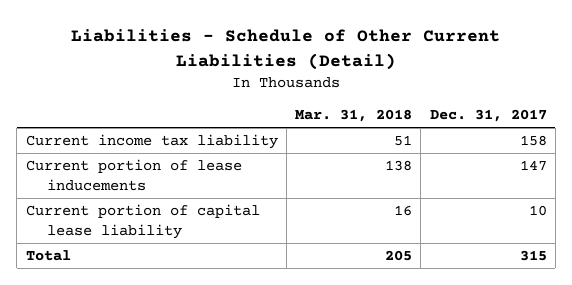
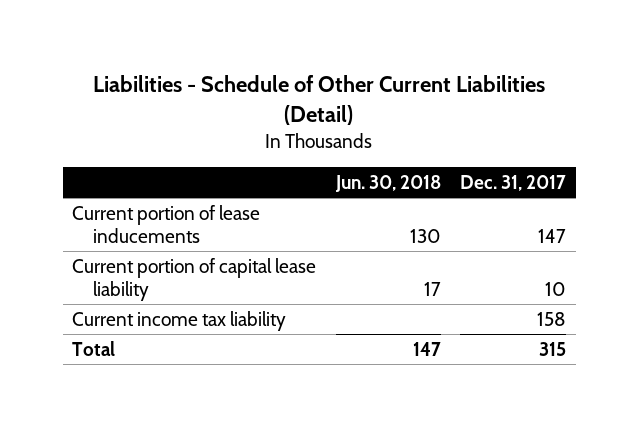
- | Mar. 31, 2018 | Dec. 31, 2017
+ | Jun. 30, 2018 | Dec. 31, 2017
moved down: Current income tax liability | | 158

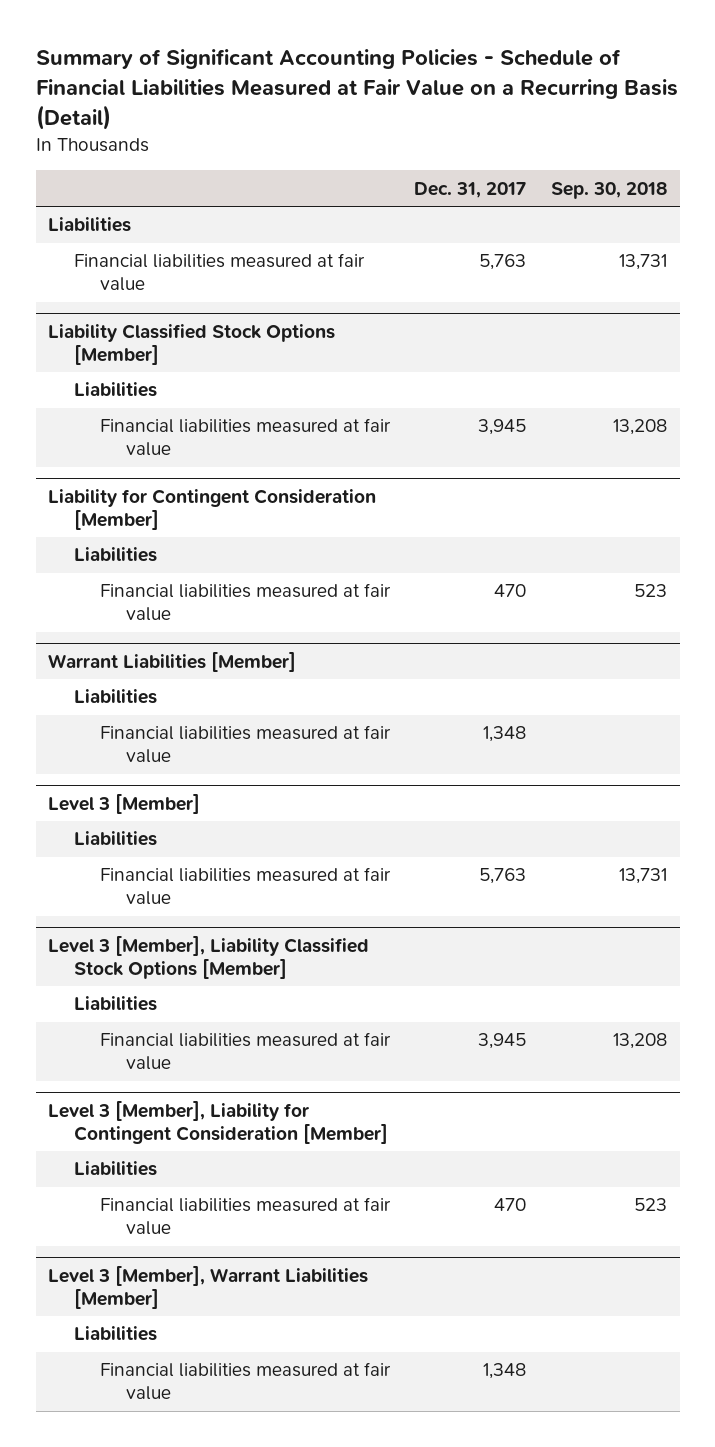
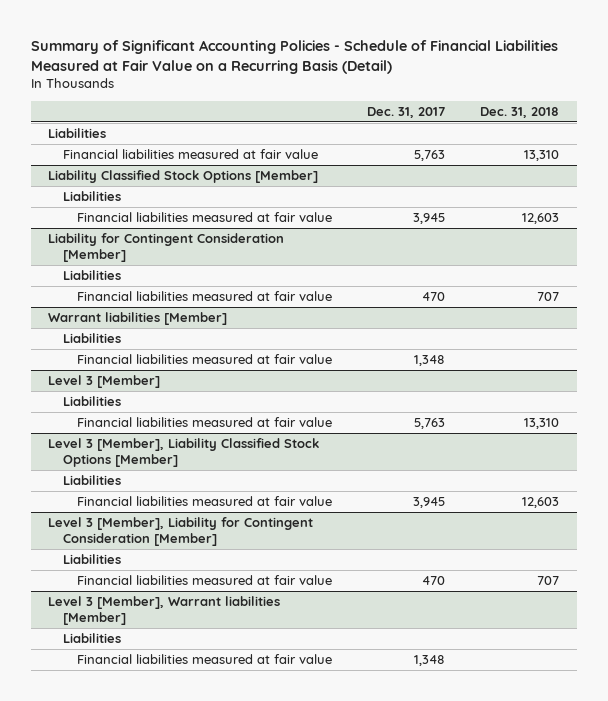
- | Dec. 31, 2017 | Sep. 30, 2018
+ | Dec. 31, 2017 | Dec. 31, 2018
- Warrant Liabilities [Member]
+ Warrant liabilities [Member]
- Level 3 [Member], Warrant Liabilities [Member]
+ Level 3 [Member], Warrant liabilities [Member]

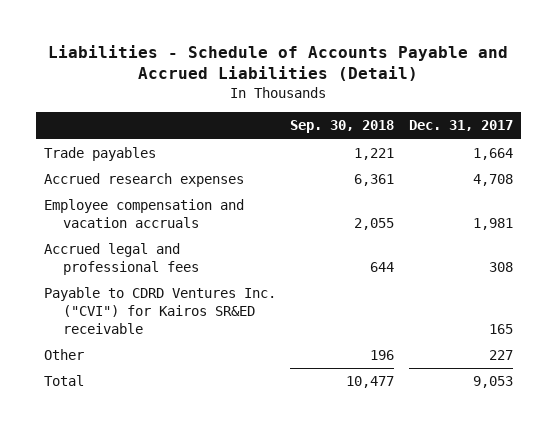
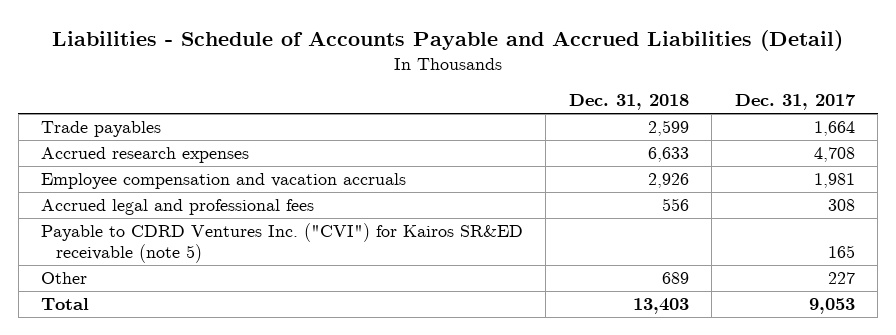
- | Sep. 30, 2018 | Dec. 31, 2017
+ | Dec. 31, 2018 | Dec. 31, 2017
- Payable to CDRD Ventures Inc. ("CVI") for Kairos SR&ED receivable | | 165
+ Payable to CDRD Ventures Inc. ("CVI") for Kairos SR&ED receivable (note 5) | | 165

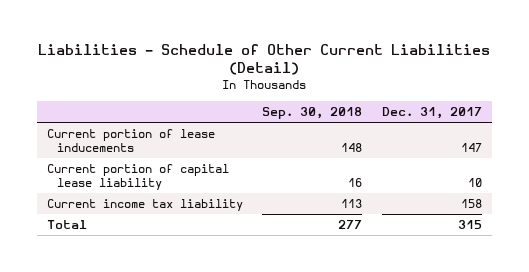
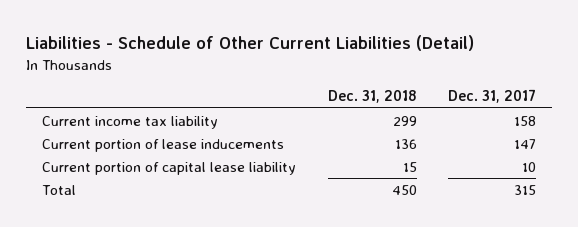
- | Sep. 30, 2018 | Dec. 31, 2017
+ | Dec. 31, 2018 | Dec. 31, 2017
moved up: Current income tax liability | 299 | 158

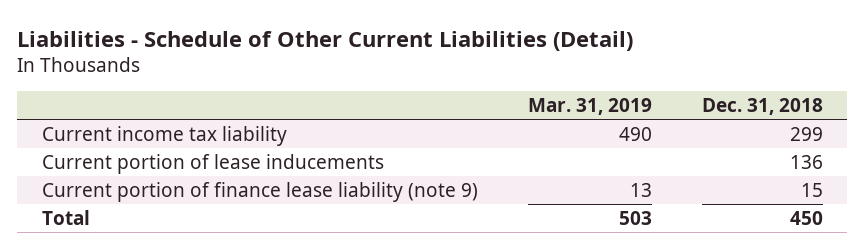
- | Dec. 31, 2018 | Dec. 31, 2017
+ | Mar. 31, 2019 | Dec. 31, 2018
- Current portion of capital lease liability | 15 | 10
+ Current portion of finance lease liability (note 9) | 13 | 15

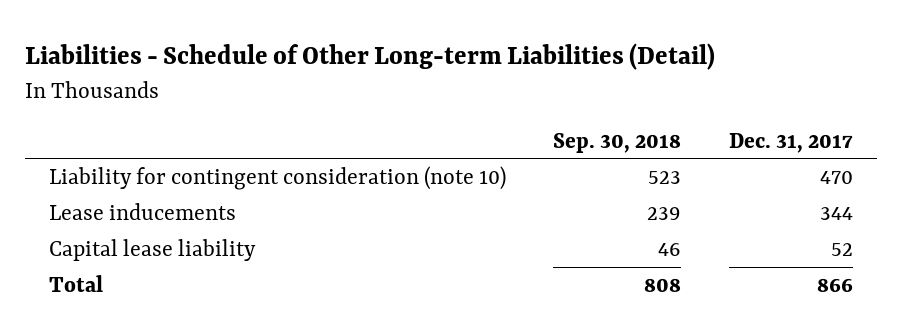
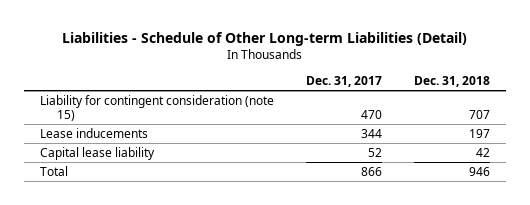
- | Sep. 30, 2018 | Dec. 31, 2017
+ | Dec. 31, 2017 | Dec. 31, 2018
- Liability for contingent consideration (note 10) | 523 | 470
+ Liability for contingent consideration (note 15) | 470 | 707

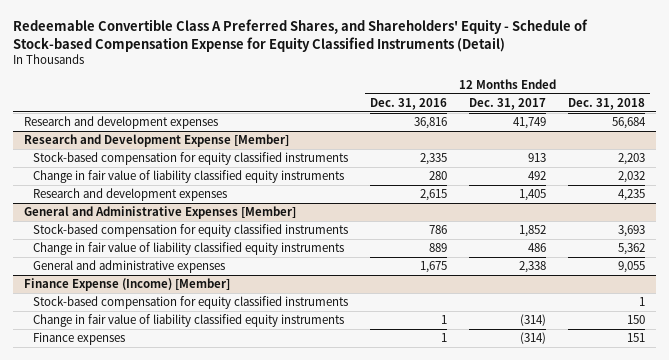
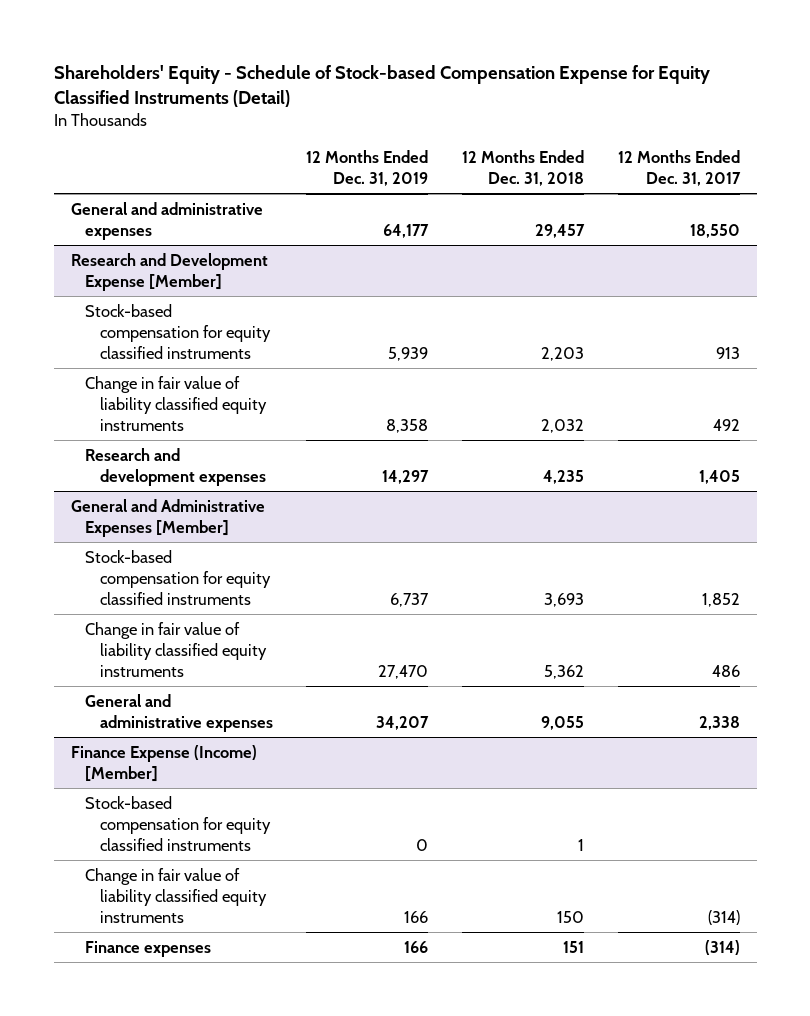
- Redeemable Convertible Class A Preferred Shares, and Shareholders' Equity - Schedule of Stock-based Compensation Expense for Equity Classified Instruments (Detail)
+ Shareholders' Equity - Schedule of Stock-based Compensation Expense for Equity Classified Instruments (Detail)
- | 12 Months Ended Dec. 31, 2016 | 12 Months Ended Dec. 31, 2017 | 12 Months Ended Dec. 31, 2018
+ | 12 Months Ended Dec. 31, 2019 | 12 Months Ended Dec. 31, 2018 | 12 Months Ended Dec. 31, 2017
- Research and development expenses | 36,816 | 41,749 | 56,684
+ General and administrative expenses | 64,177 | 29,457 | 18,550

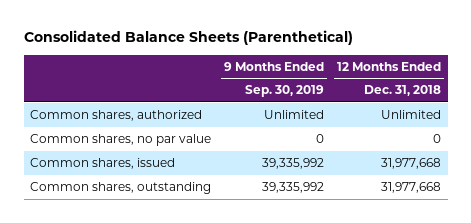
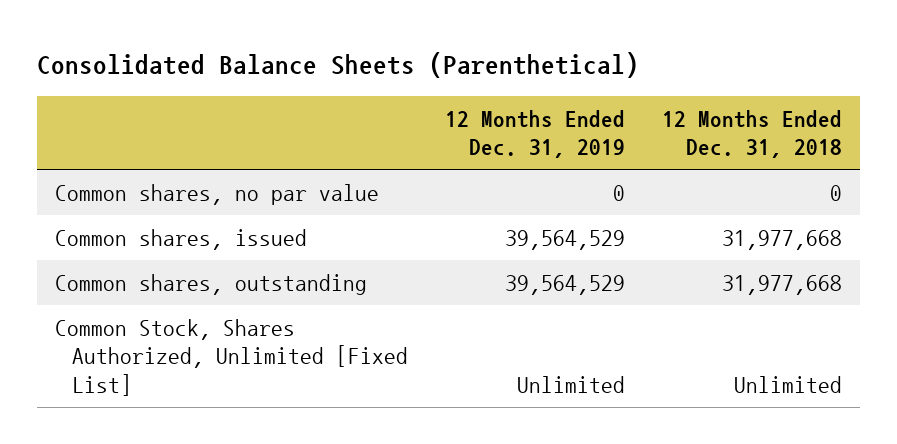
- | 9 Months Ended Sep. 30, 2019 | 12 Months Ended Dec. 31, 2018
+ | 12 Months Ended Dec. 31, 2019 | 12 Months Ended Dec. 31, 2018
- Common shares, authorized | Unlimited | Unlimited
+ Common Stock, Shares Authorized, Unlimited [Fixed List] | Unlimited | Unlimited

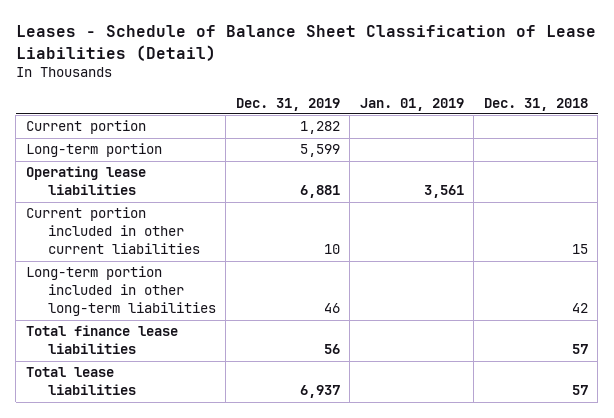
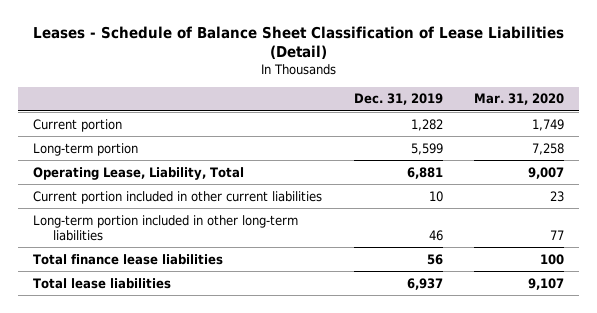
- | Dec. 31, 2019 | Jan. 01, 2019 | Dec. 31, 2018
+ | Dec. 31, 2019 | Mar. 31, 2020
- Operating lease liabilities | 6,881 | 3,561 |
+ Operating Lease, Liability, Total | 6,881 | 9,007

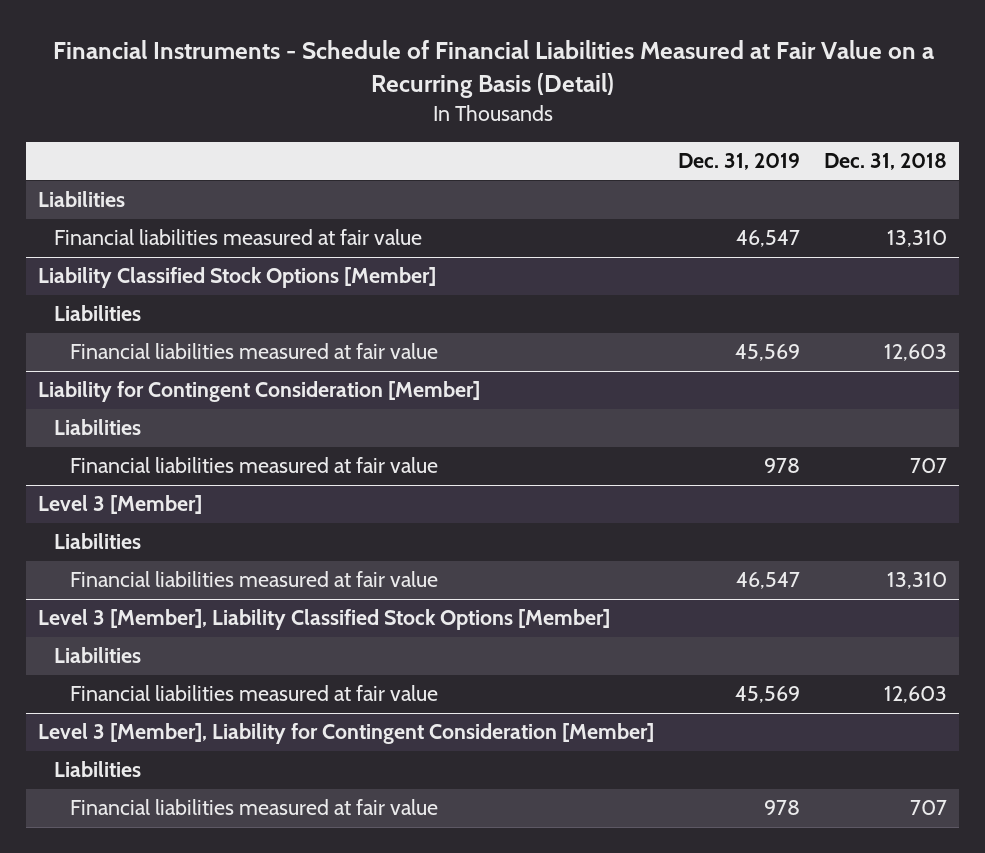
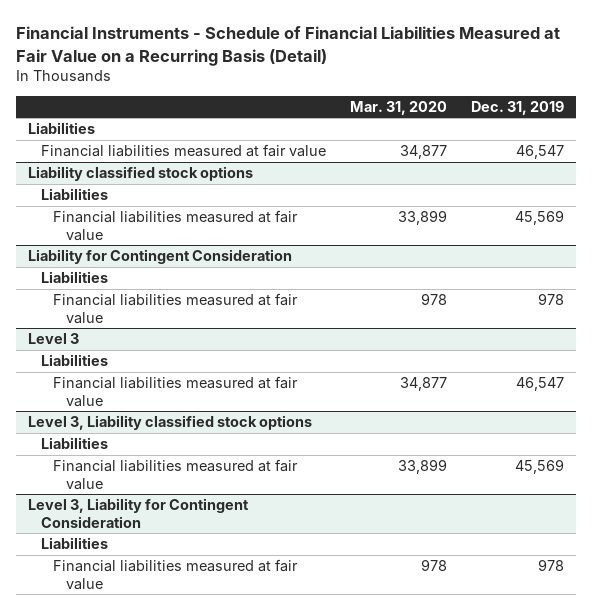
- | Dec. 31, 2019 | Dec. 31, 2018
+ | Mar. 31, 2020 | Dec. 31, 2019
- Liability Classified Stock Options [Member]
+ Liability classified stock options
- Liability for Contingent Consideration [Member]
+ Liability for Contingent Consideration
- Level 3 [Member]
+ Level 3
- Level 3 [Member], Liability Classified Stock Options [Member]
+ Level 3, Liability classified stock options
- Level 3 [Member], Liability for Contingent Consideration [Member]
+ Level 3, Liability for Contingent Consideration

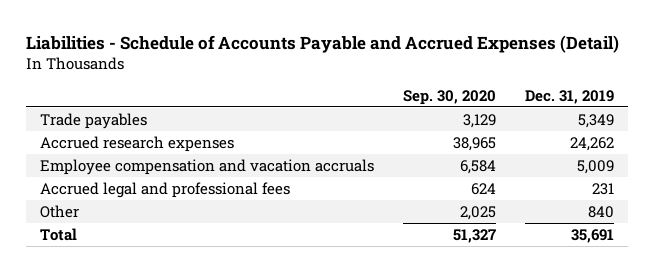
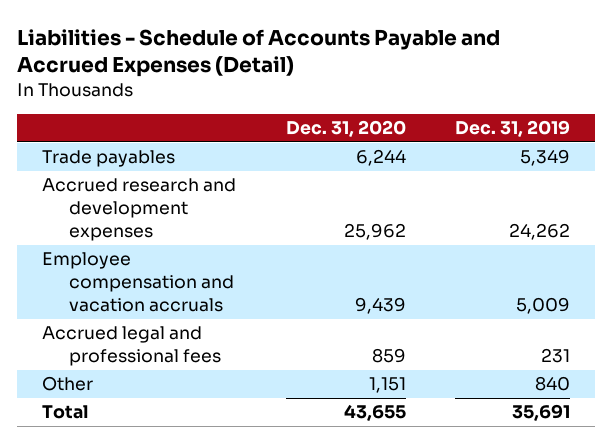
- | Sep. 30, 2020 | Dec. 31, 2019
+ | Dec. 31, 2020 | Dec. 31, 2019
- Accrued research expenses | 38,965 | 24,262
+ Accrued research and development expenses | 25,962 | 24,262

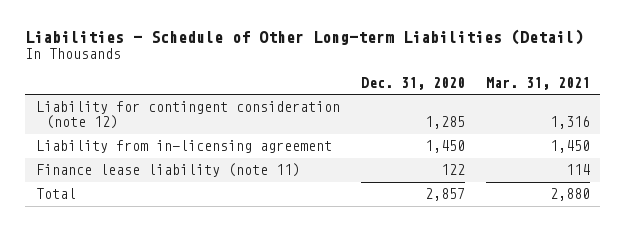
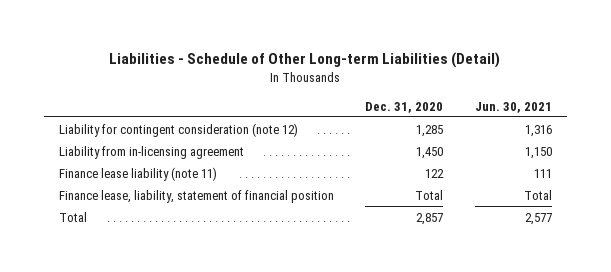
- | Dec. 31, 2020 | Mar. 31, 2021
+ | Dec. 31, 2020 | Jun. 30, 2021
+ Finance lease, liability, statement of financial position | Total | Total

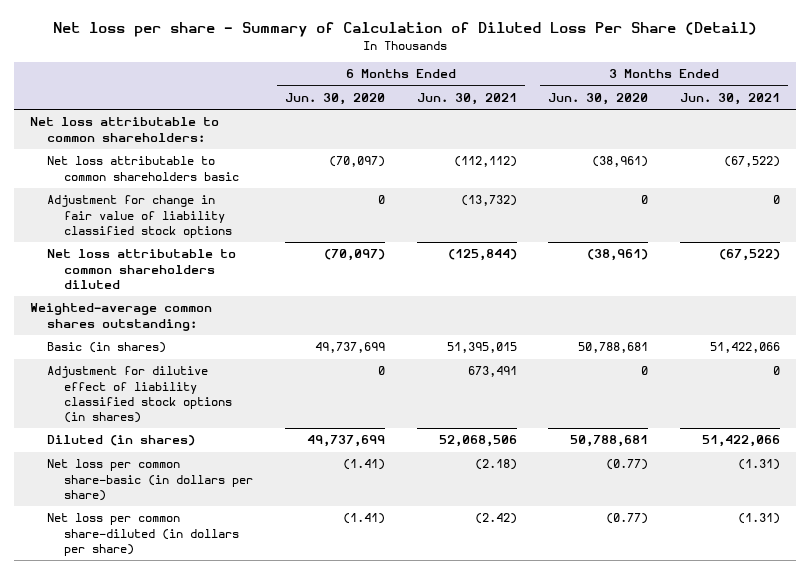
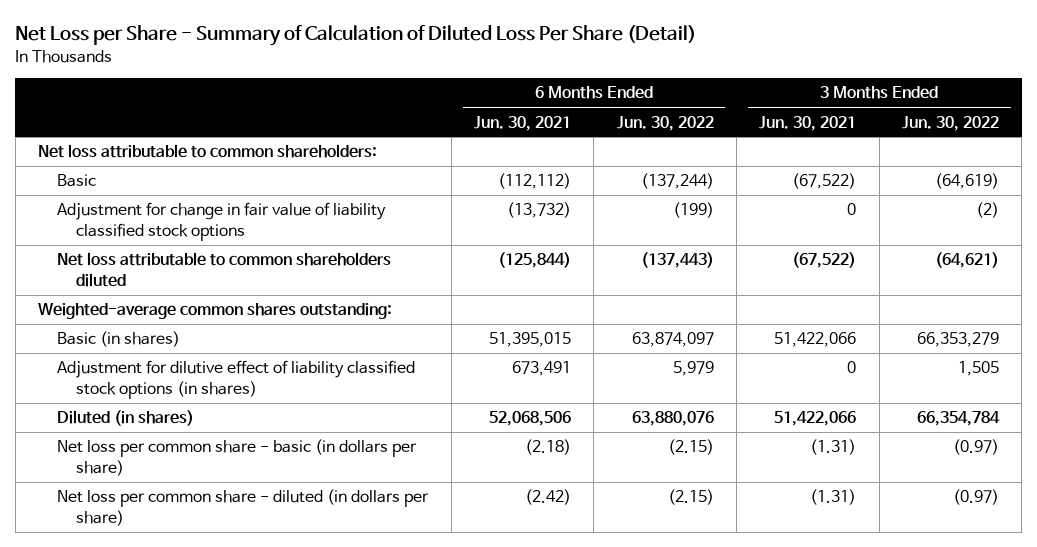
- Net loss per share - Summary of Calculation of Diluted Loss Per Share (Detail)
+ Net Loss per Share - Summary of Calculation of Diluted Loss Per Share (Detail)
- | 6 Months Ended Jun. 30, 2020 | 6 Months Ended Jun. 30, 2021 | 3 Months Ended Jun. 30, 2020 | 3 Months Ended Jun. 30, 2021
+ | 6 Months Ended Jun. 30, 2021 | 6 Months Ended Jun. 30, 2022 | 3 Months Ended Jun. 30, 2021 | 3 Months Ended Jun. 30, 2022
- Net loss attributable to common shareholders basic | (70,097) | (112,112) | (38,961) | (67,522)
+ Basic | (112,112) | (137,244) | (67,522) | (64,619)
- Net loss per common share-basic (in dollars per share) | (1.41) | (2.18) | (0.77) | (1.31)
- Net loss per common share-diluted (in dollars per share) | (1.41) | (2.42) | (0.77) | (1.31)
+ Net loss per common share - basic (in dollars per share) | (2.18) | (2.15) | (1.31) | (0.97)
+ Net loss per common share - diluted (in dollars per share) | (2.42) | (2.15) | (1.31) | (0.97)

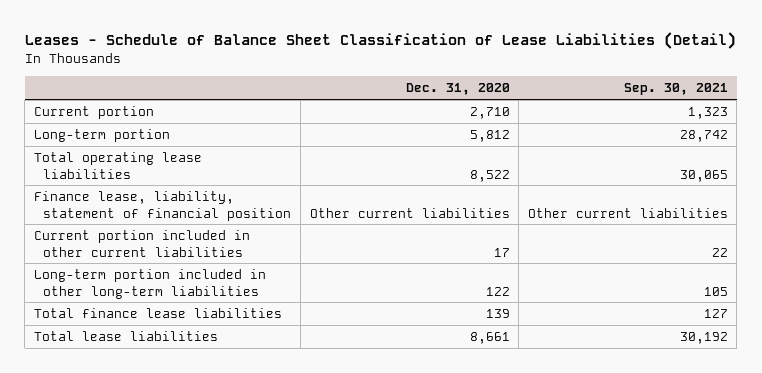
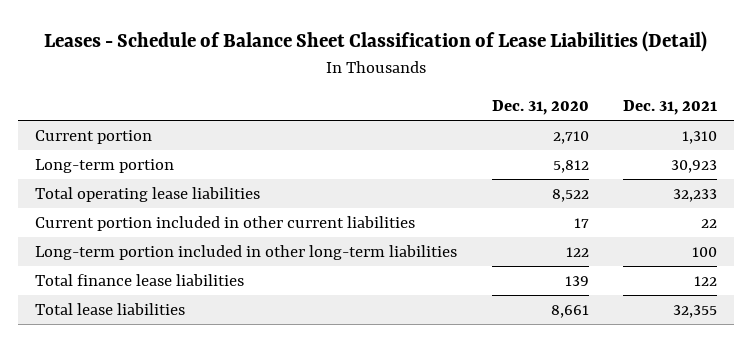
- | Dec. 31, 2020 | Sep. 30, 2021
+ | Dec. 31, 2020 | Dec. 31, 2021
- Finance lease, liability, statement of financial position | Other current liabilities | Other current liabilities

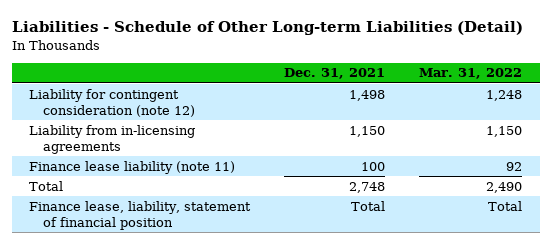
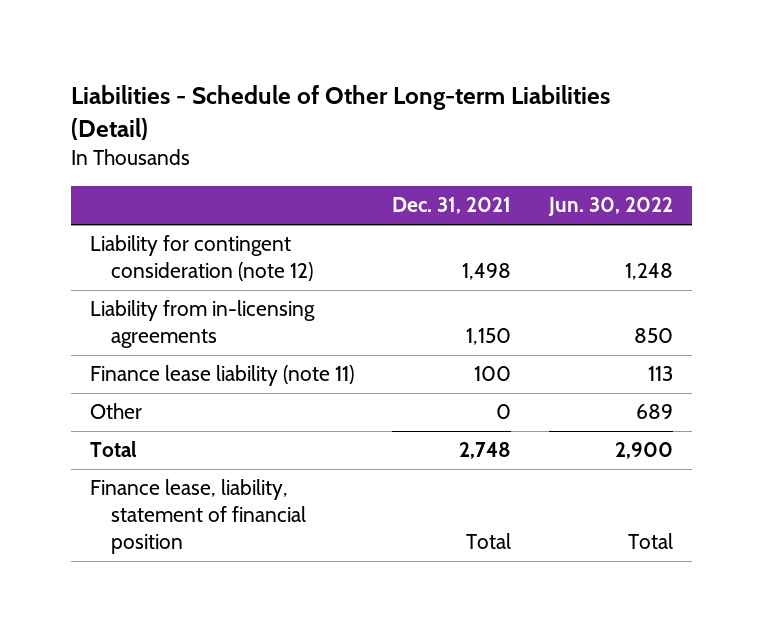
- | Dec. 31, 2021 | Mar. 31, 2022
+ | Dec. 31, 2021 | Jun. 30, 2022
+ Other | 0 | 689

